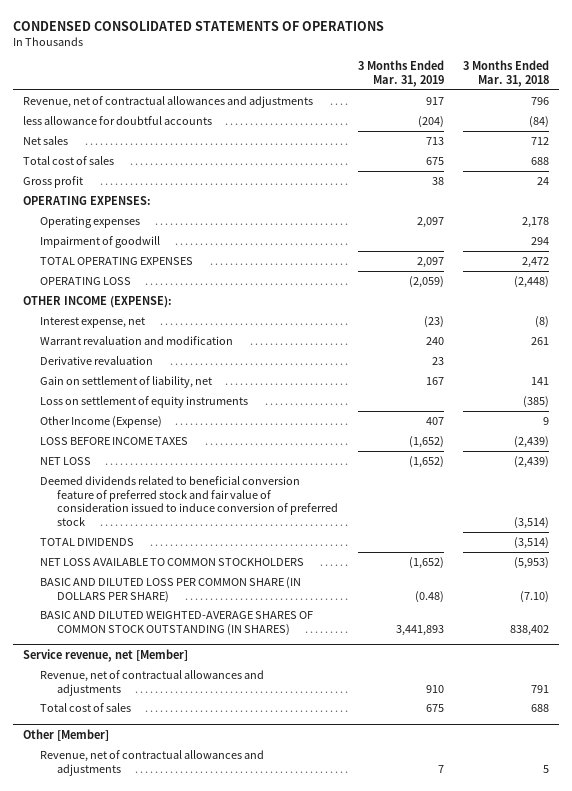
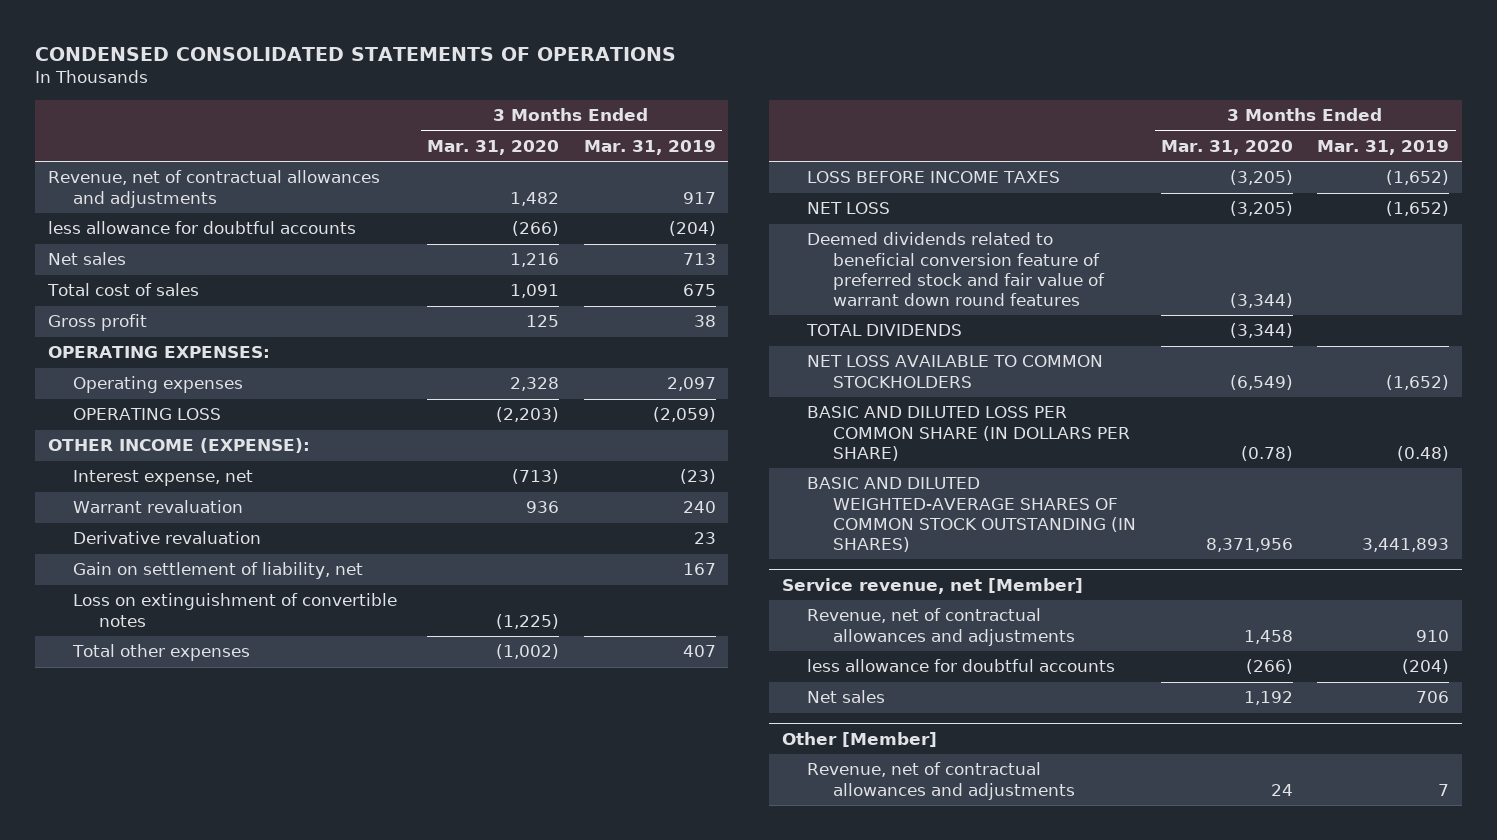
- | 3 Months Ended Mar. 31, 2019 | 3 Months Ended Mar. 31, 2018
+ | 3 Months Ended Mar. 31, 2020 | 3 Months Ended Mar. 31, 2019
- Impairment of goodwill | | 294
- TOTAL OPERATING EXPENSES | 2,097 | 2,472
- Warrant revaluation and modification | 240 | 261
+ Warrant revaluation | 936 | 240
- Loss on settlement of equity instruments | | (385)
- Other Income (Expense) | 407 | 9
+ Loss on extinguishment of convertible notes | (1,225) |
+ Total other expenses | (1,002) | 407
- Deemed dividends related to beneficial conversion feature of preferred stock and fair value of consideration issued to induce conversion of preferred stock | | (3,514)
+ Deemed dividends related to beneficial conversion feature of preferred stock and fair value of warrant down round features | (3,344) |
@ Service revenue, net [Member]
- Total cost of sales | 675 | 688
+ less allowance for doubtful accounts | (266) | (204)
+ Net sales | 1,192 | 706

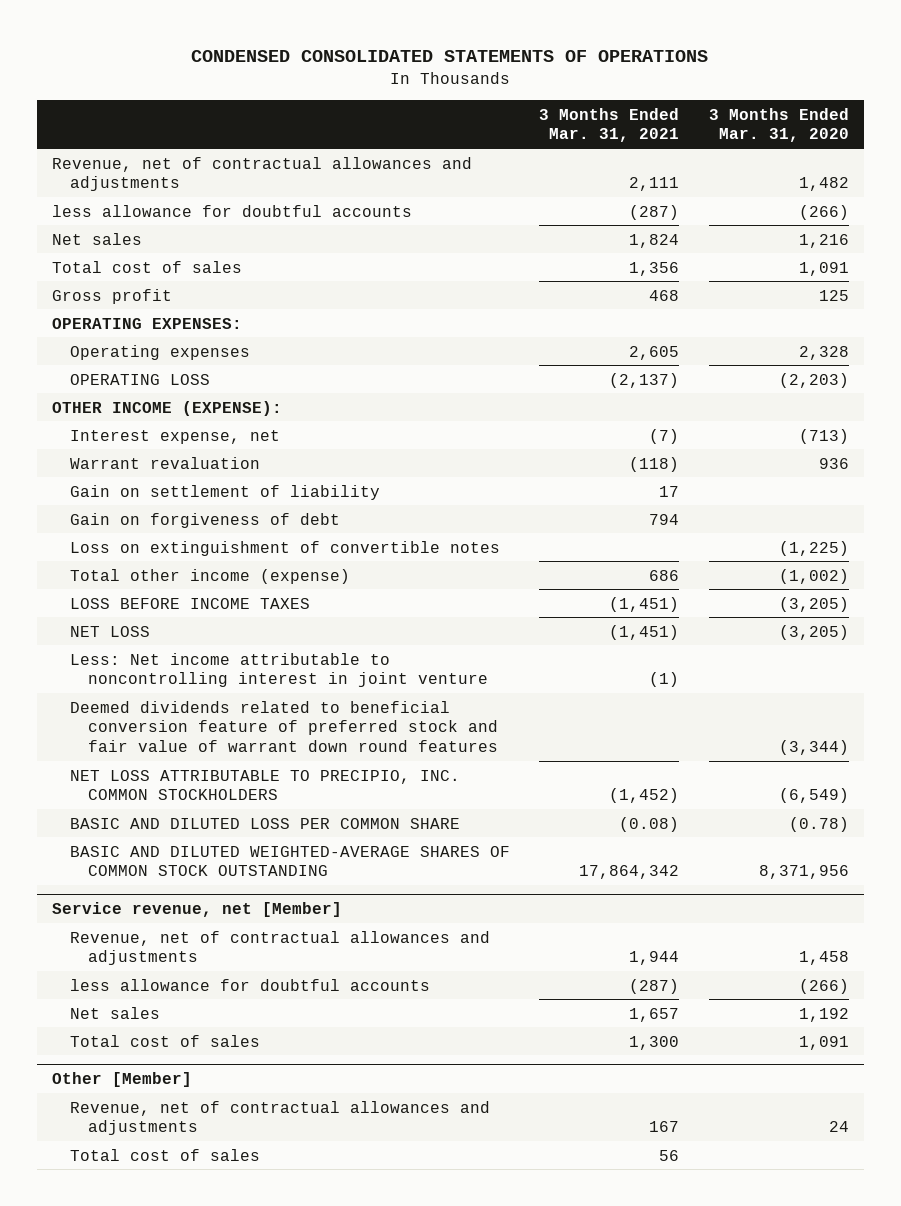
- | 3 Months Ended Mar. 31, 2020 | 3 Months Ended Mar. 31, 2019
+ | 3 Months Ended Mar. 31, 2021 | 3 Months Ended Mar. 31, 2020
- Derivative revaluation | | 23
- Gain on settlement of liability, net | | 167
+ Gain on settlement of liability | 17 |
+ Gain on forgiveness of debt | 794 |
- Total other expenses | (1,002) | 407
+ Total other income (expense) | 686 | (1,002)
+ Less: Net income attributable to noncontrolling interest in joint venture | (1) |
- TOTAL DIVIDENDS | (3,344) |
- NET LOSS AVAILABLE TO COMMON STOCKHOLDERS | (6,549) | (1,652)
- BASIC AND DILUTED LOSS PER COMMON SHARE (IN DOLLARS PER SHARE) | (0.78) | (0.48)
- BASIC AND DILUTED WEIGHTED-AVERAGE SHARES OF COMMON STOCK OUTSTANDING (IN SHARES) | 8,371,956 | 3,441,893
+ NET LOSS ATTRIBUTABLE TO PRECIPIO, INC. COMMON STOCKHOLDERS | (1,452) | (6,549)
+ BASIC AND DILUTED LOSS PER COMMON SHARE | (0.08) | (0.78)
+ BASIC AND DILUTED WEIGHTED-AVERAGE SHARES OF COMMON STOCK OUTSTANDING | 17,864,342 | 8,371,956
@ Service revenue, net [Member]
+ Total cost of sales | 1,300 | 1,091
@ Other [Member]
+ Total cost of sales | 56 |

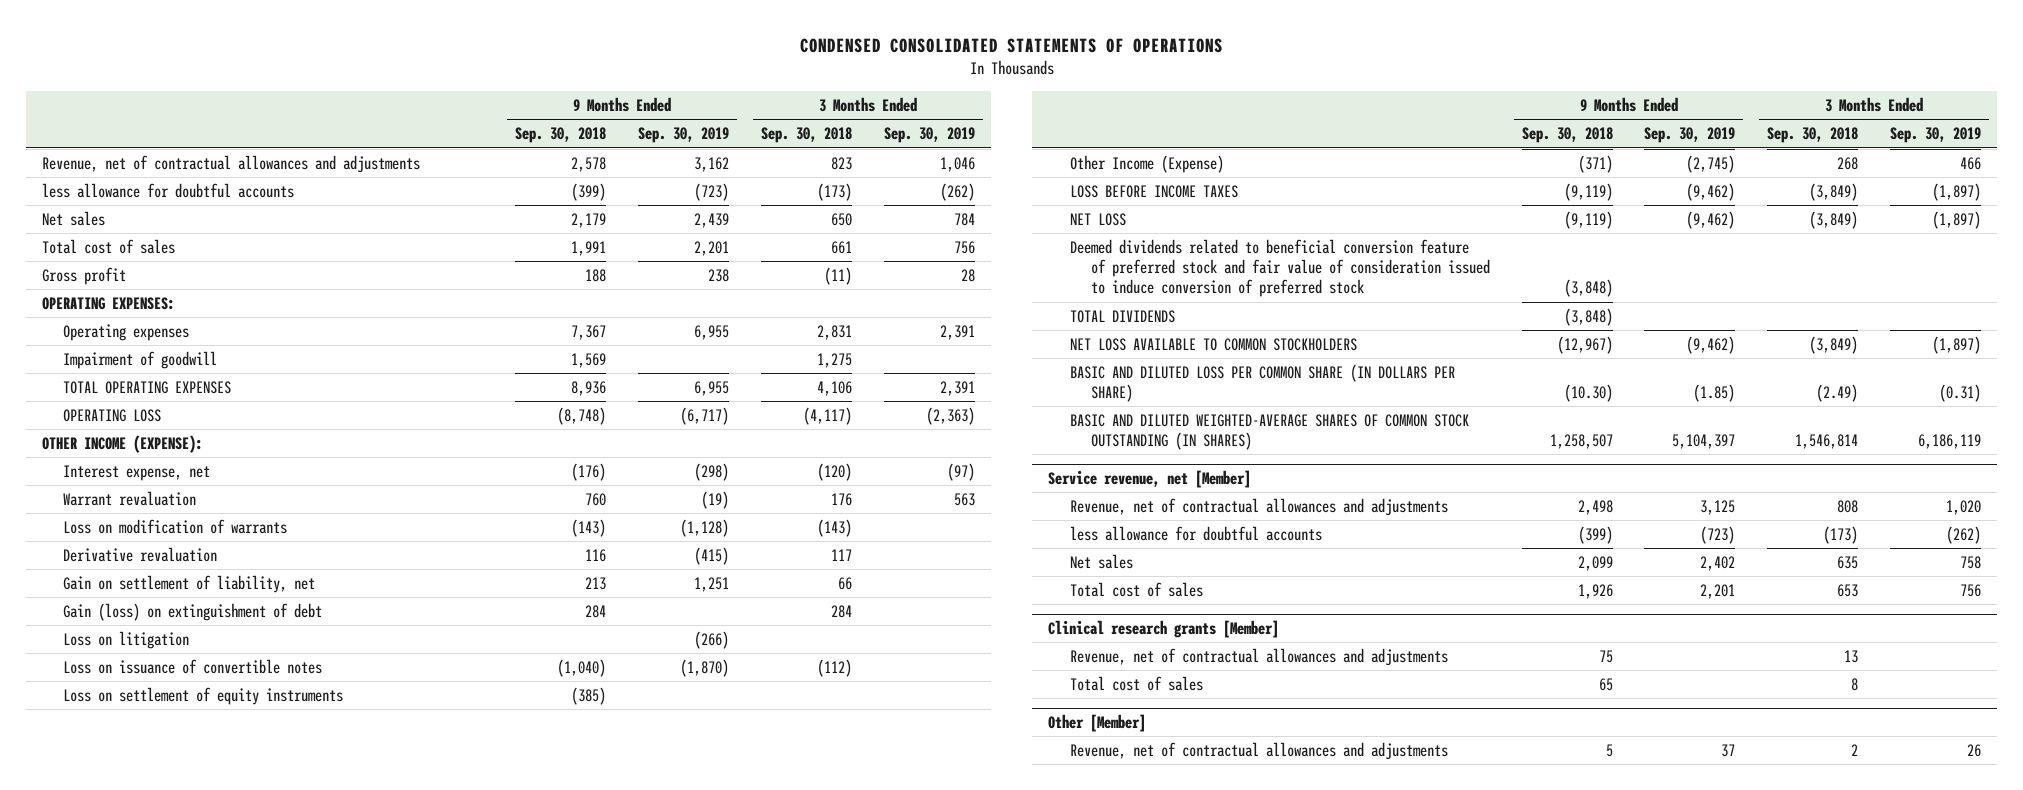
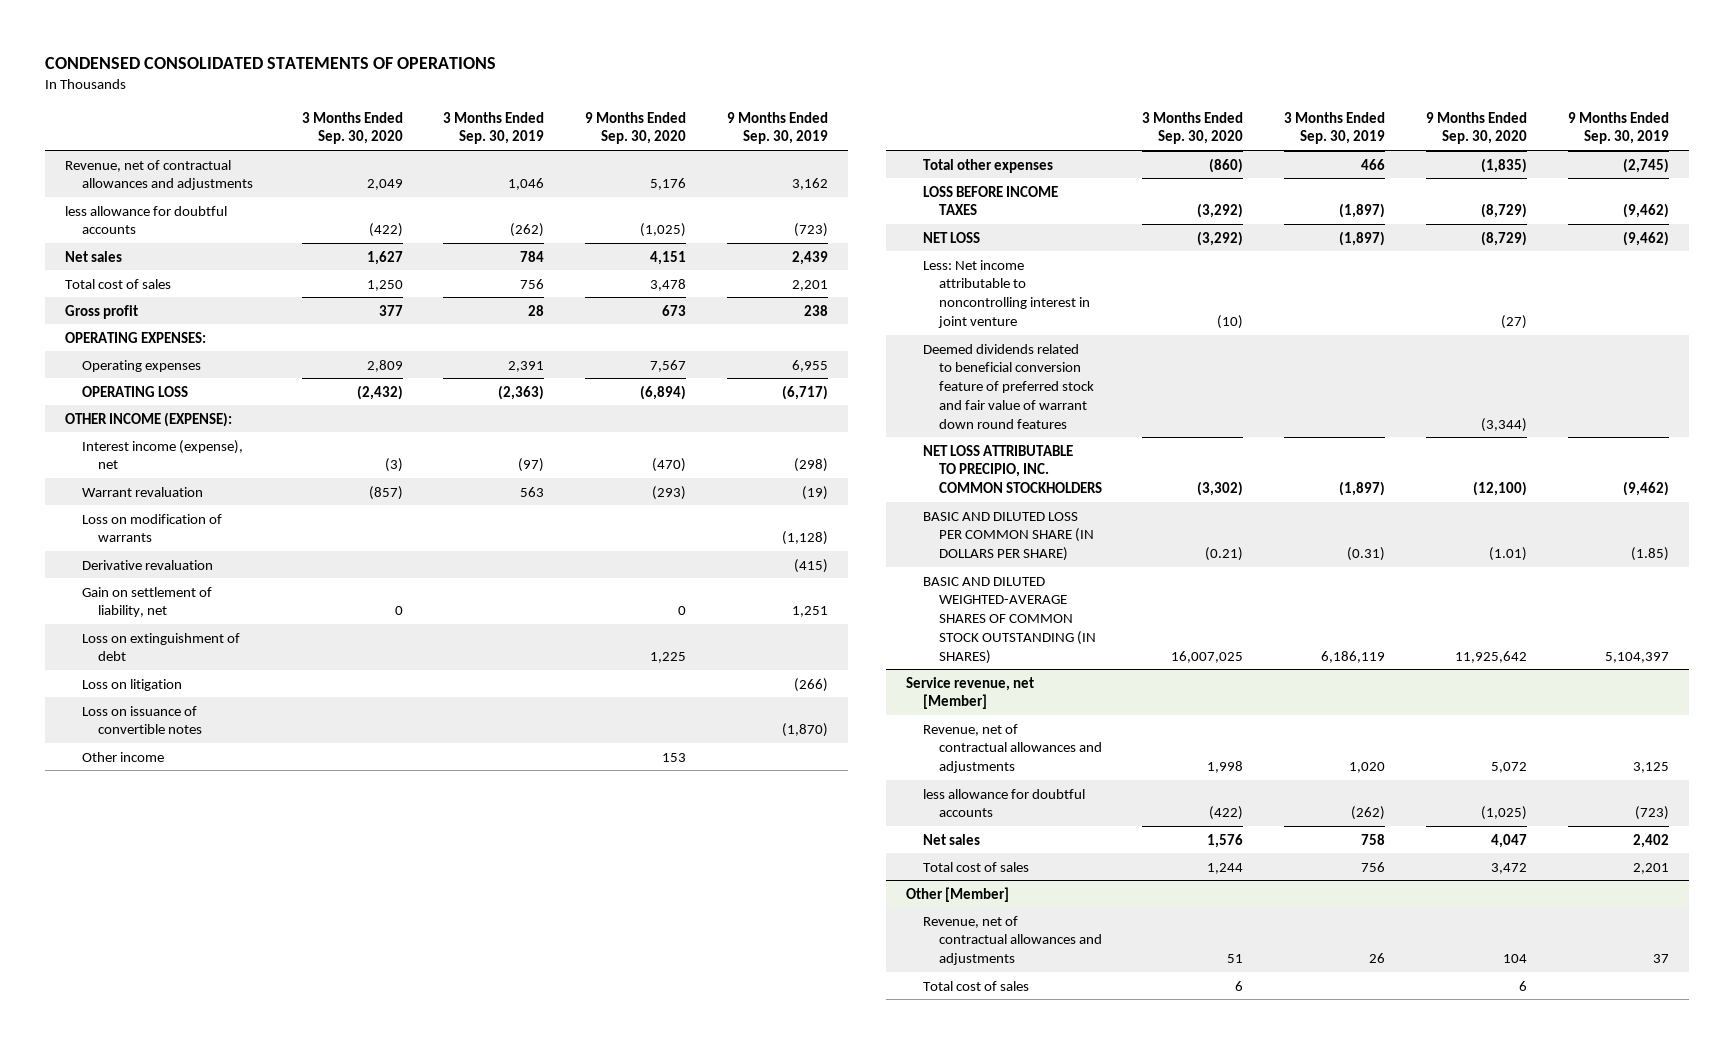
- | 9 Months Ended Sep. 30, 2018 | 9 Months Ended Sep. 30, 2019 | 3 Months Ended Sep. 30, 2018 | 3 Months Ended Sep. 30, 2019
+ | 3 Months Ended Sep. 30, 2020 | 3 Months Ended Sep. 30, 2019 | 9 Months Ended Sep. 30, 2020 | 9 Months Ended Sep. 30, 2019
- Impairment of goodwill | 1,569 | | 1,275 |
- TOTAL OPERATING EXPENSES | 8,936 | 6,955 | 4,106 | 2,391
- Interest expense, net | (176) | (298) | (120) | (97)
+ Interest income (expense), net | (3) | (97) | (470) | (298)
- Gain (loss) on extinguishment of debt | 284 | | 284 |
+ Loss on extinguishment of debt | | | 1,225 |
- Loss on settlement of equity instruments | (385) | | |
- Other Income (Expense) | (371) | (2,745) | 268 | 466
+ Other income | | | 153 |
+ Total other expenses | (860) | 466 | (1,835) | (2,745)
- Deemed dividends related to beneficial conversion feature of preferred stock and fair value of consideration issued to induce conversion of preferred stock | (3,848) | | |
- TOTAL DIVIDENDS | (3,848) | | |
- NET LOSS AVAILABLE TO COMMON STOCKHOLDERS | (12,967) | (9,462) | (3,849) | (1,897)
+ Less: Net income attributable to noncontrolling interest in joint venture | (10) | | (27) |
+ Deemed dividends related to beneficial conversion feature of preferred stock and fair value of warrant down round features | | | (3,344) |
+ NET LOSS ATTRIBUTABLE TO PRECIPIO, INC. COMMON STOCKHOLDERS | (3,302) | (1,897) | (12,100) | (9,462)
- Clinical research grants [Member]
- Revenue, net of contractual allowances and adjustments | 75 | | 13 |
- Total cost of sales | 65 | | 8 |
@ Other [Member]
+ Total cost of sales | 6 | | 6 |

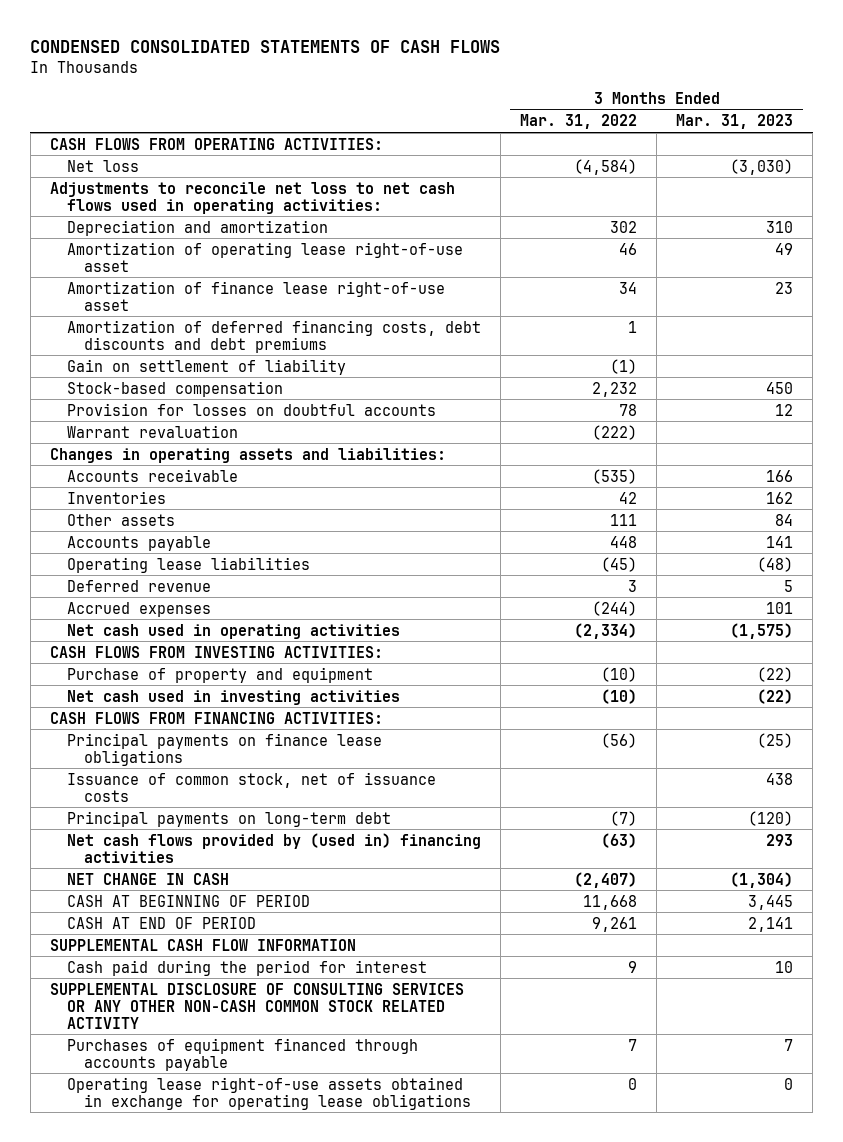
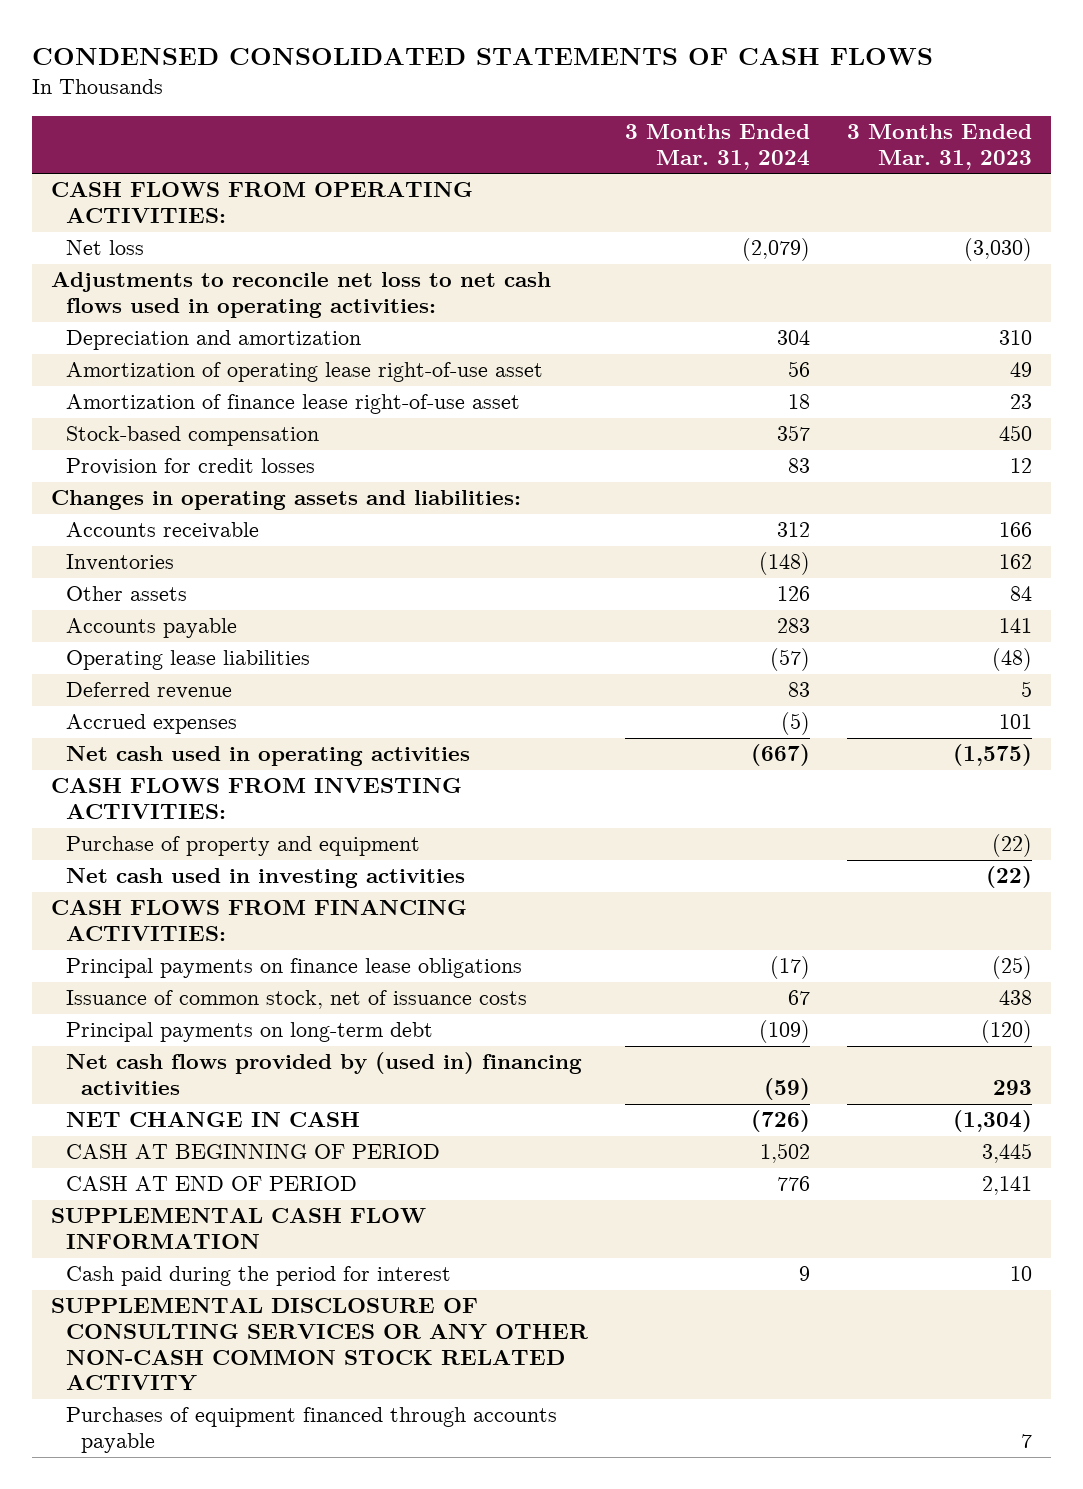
- | 3 Months Ended Mar. 31, 2022 | 3 Months Ended Mar. 31, 2023
+ | 3 Months Ended Mar. 31, 2024 | 3 Months Ended Mar. 31, 2023
- Amortization of deferred financing costs, debt discounts and debt premiums | 1 |
- Gain on settlement of liability | (1) |
- Provision for losses on doubtful accounts | 78 | 12
- Warrant revaluation | (222) |
+ Provision for credit losses | 83 | 12
- Operating lease right-of-use assets obtained in exchange for operating lease obligations | 0 | 0

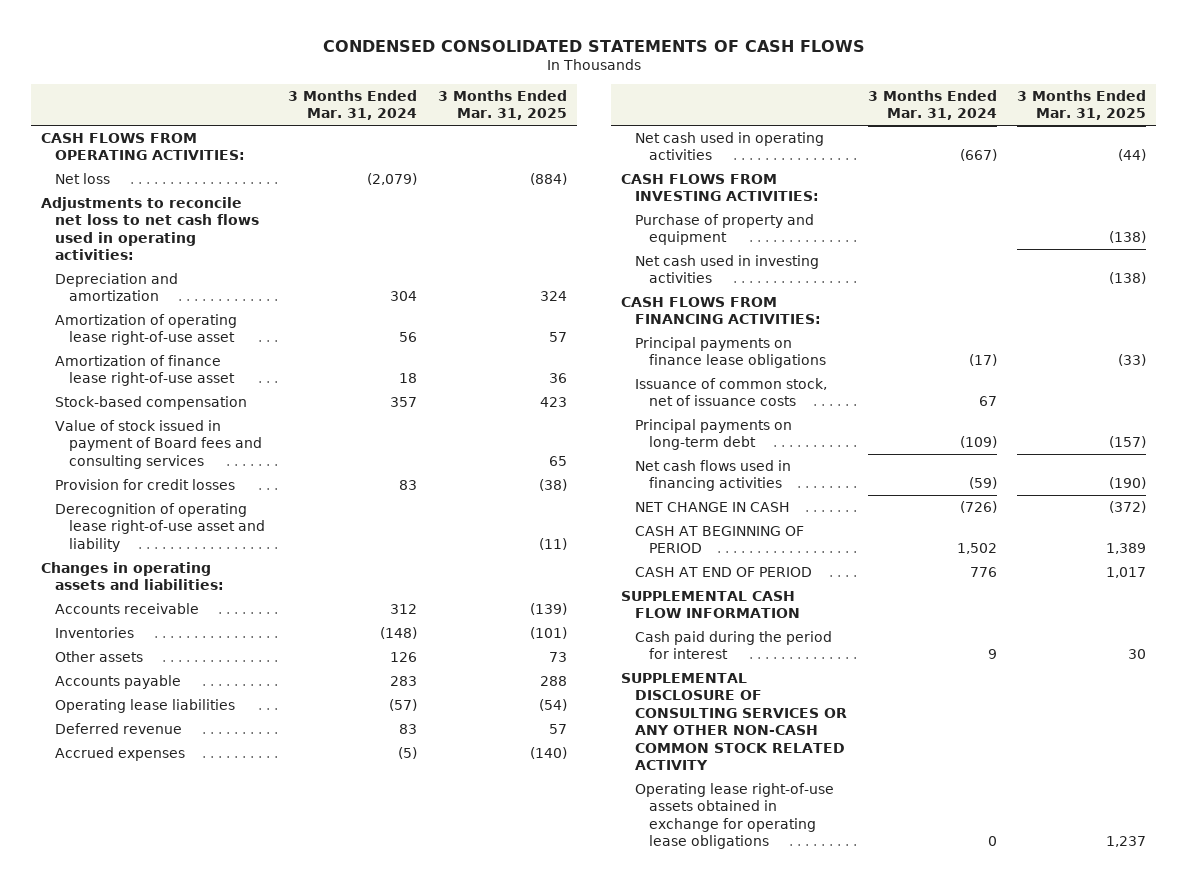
- | 3 Months Ended Mar. 31, 2024 | 3 Months Ended Mar. 31, 2023
+ | 3 Months Ended Mar. 31, 2024 | 3 Months Ended Mar. 31, 2025
+ Value of stock issued in payment of Board fees and consulting services | | 65
+ Derecognition of operating lease right-of-use asset and liability | | (11)
- Net cash flows provided by (used in) financing activities | (59) | 293
+ Net cash flows used in financing activities | (59) | (190)
- Purchases of equipment financed through accounts payable | | 7
+ Operating lease right-of-use assets obtained in exchange for operating lease obligations | 0 | 1,237

